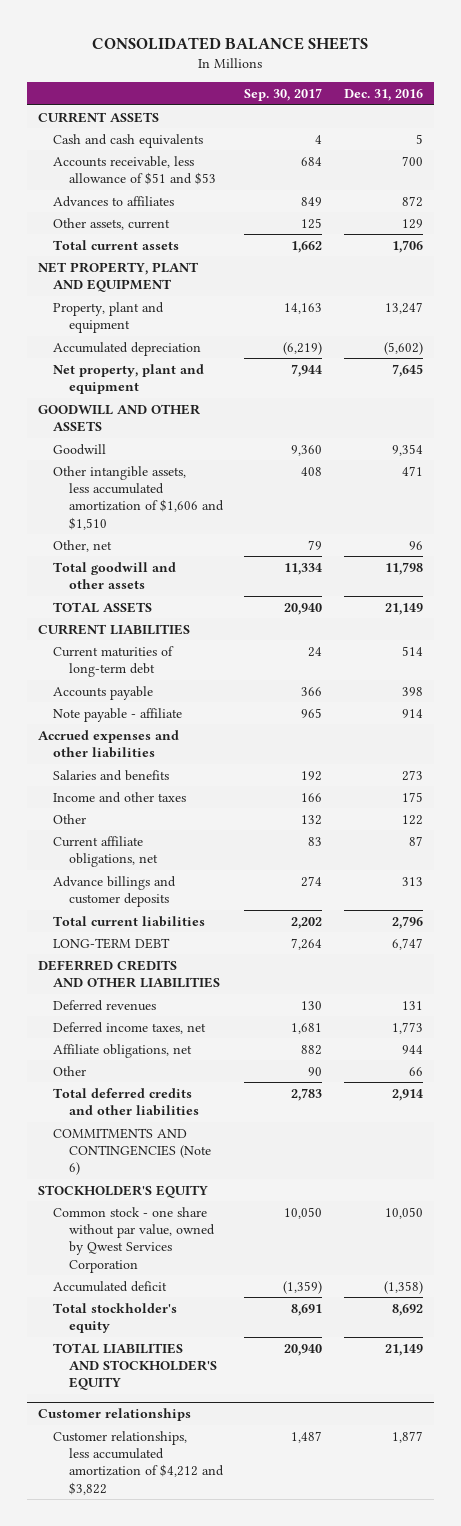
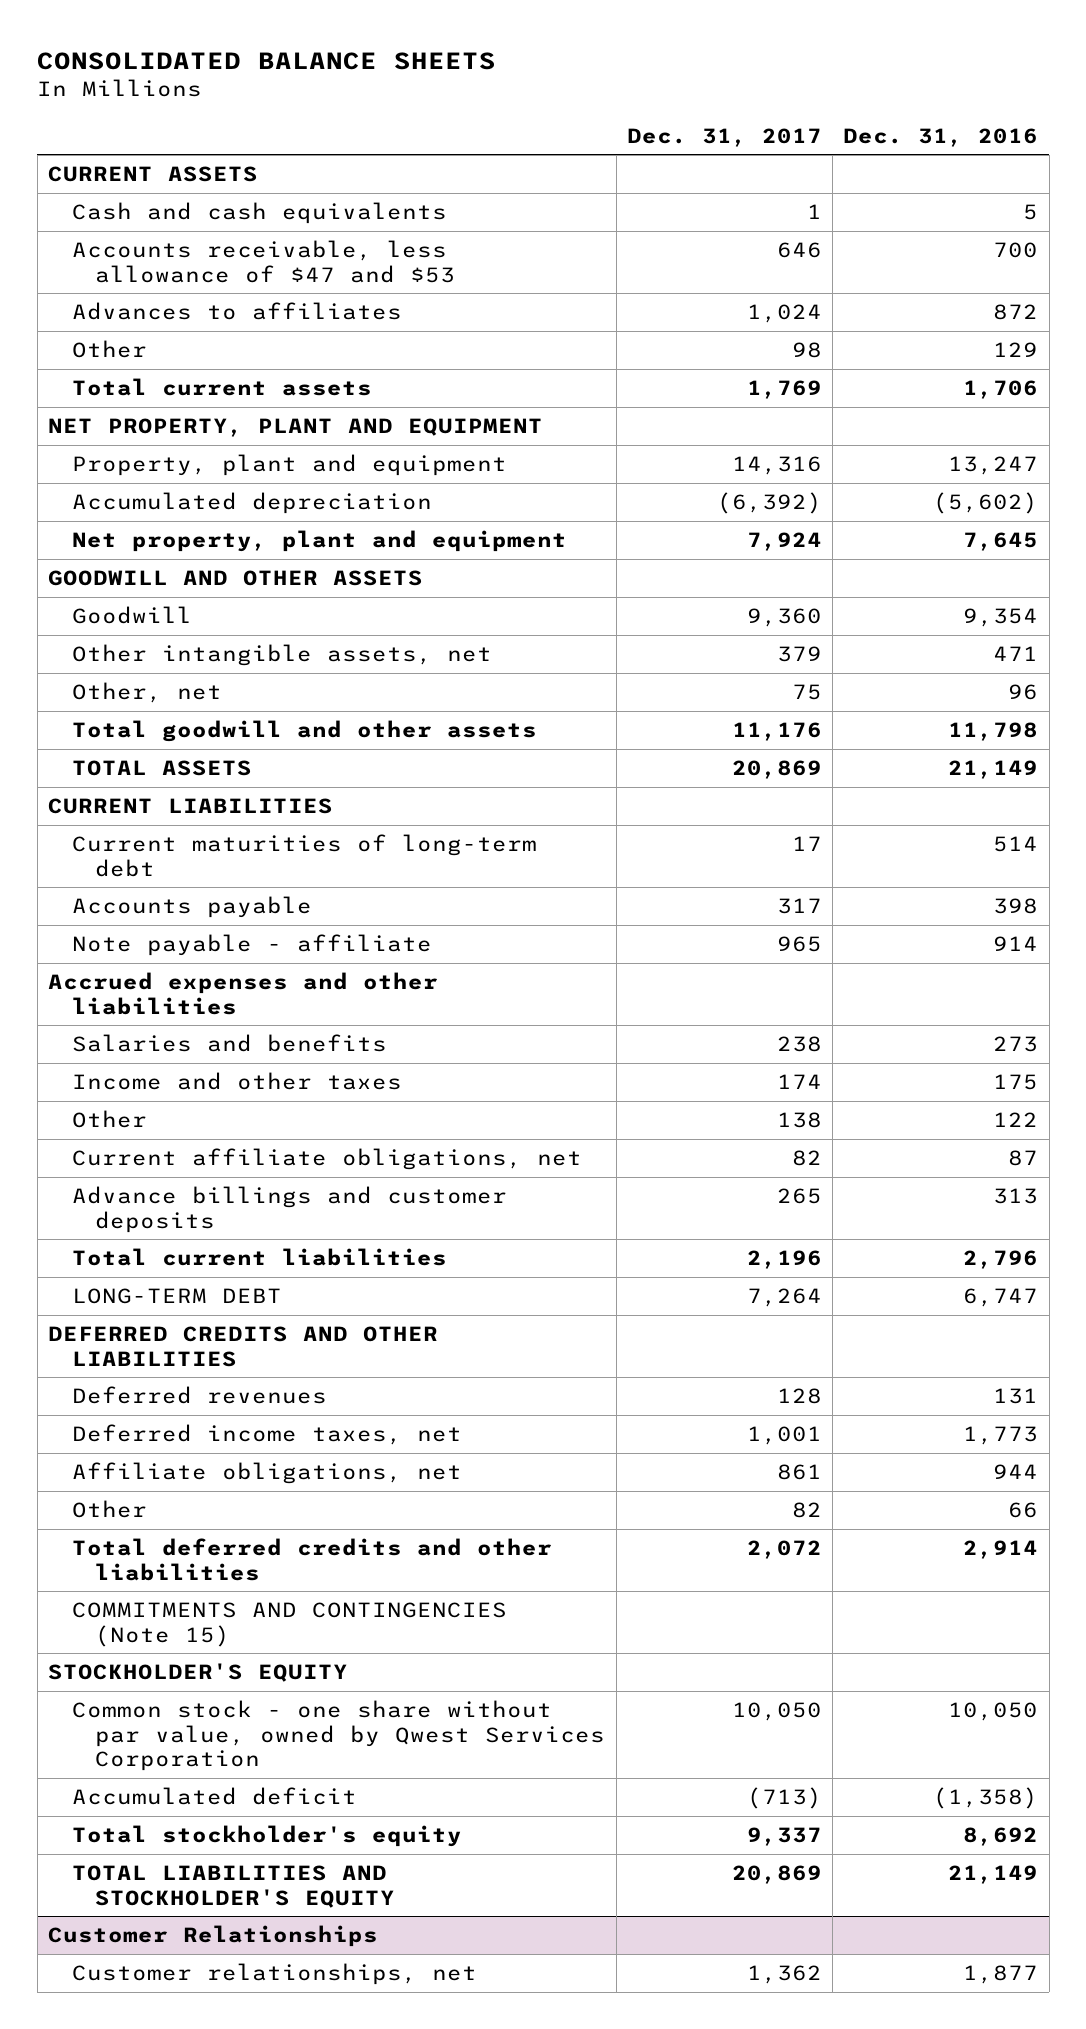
- | Sep. 30, 2017 | Dec. 31, 2016
+ | Dec. 31, 2017 | Dec. 31, 2016
- Accounts receivable, less allowance of $51 and $53 | 684 | 700
+ Accounts receivable, less allowance of $47 and $53 | 646 | 700
- Other assets, current | 125 | 129
+ Other | 98 | 129
- Other intangible assets, less accumulated amortization of $1,606 and $1,510 | 408 | 471
+ Other intangible assets, net | 379 | 471
- COMMITMENTS AND CONTINGENCIES (Note 6)
+ COMMITMENTS AND CONTINGENCIES (Note 15)
- Customer relationships
- Customer relationships, less accumulated amortization of $4,212 and $3,822 | 1,487 | 1,877
+ Customer Relationships
+ Customer relationships, net | 1,362 | 1,877

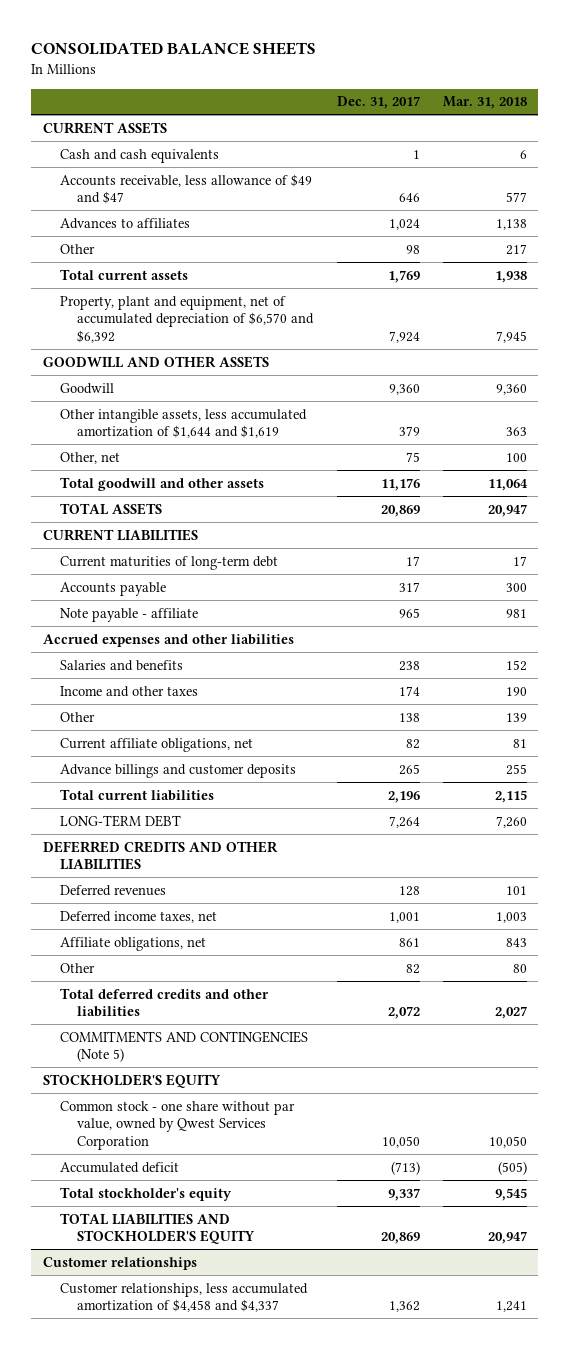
- | Dec. 31, 2017 | Dec. 31, 2016
+ | Dec. 31, 2017 | Mar. 31, 2018
- Accounts receivable, less allowance of $47 and $53 | 646 | 700
+ Accounts receivable, less allowance of $49 and $47 | 646 | 577
- NET PROPERTY, PLANT AND EQUIPMENT
- Property, plant and equipment | 14,316 | 13,247
- Accumulated depreciation | (6,392) | (5,602)
- Net property, plant and equipment | 7,924 | 7,645
+ Property, plant and equipment, net of accumulated depreciation of $6,570 and $6,392 | 7,924 | 7,945
- Other intangible assets, net | 379 | 471
+ Other intangible assets, less accumulated amortization of $1,644 and $1,619 | 379 | 363
- COMMITMENTS AND CONTINGENCIES (Note 15)
+ COMMITMENTS AND CONTINGENCIES (Note 5)
- Customer Relationships
- Customer relationships, net | 1,362 | 1,877
+ Customer relationships
+ Customer relationships, less accumulated amortization of $4,458 and $4,337 | 1,362 | 1,241

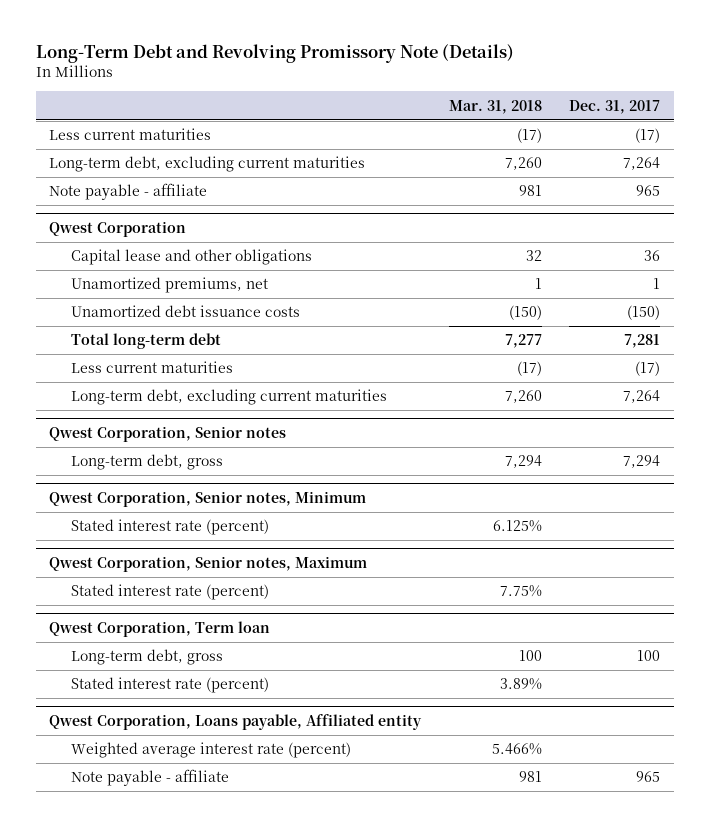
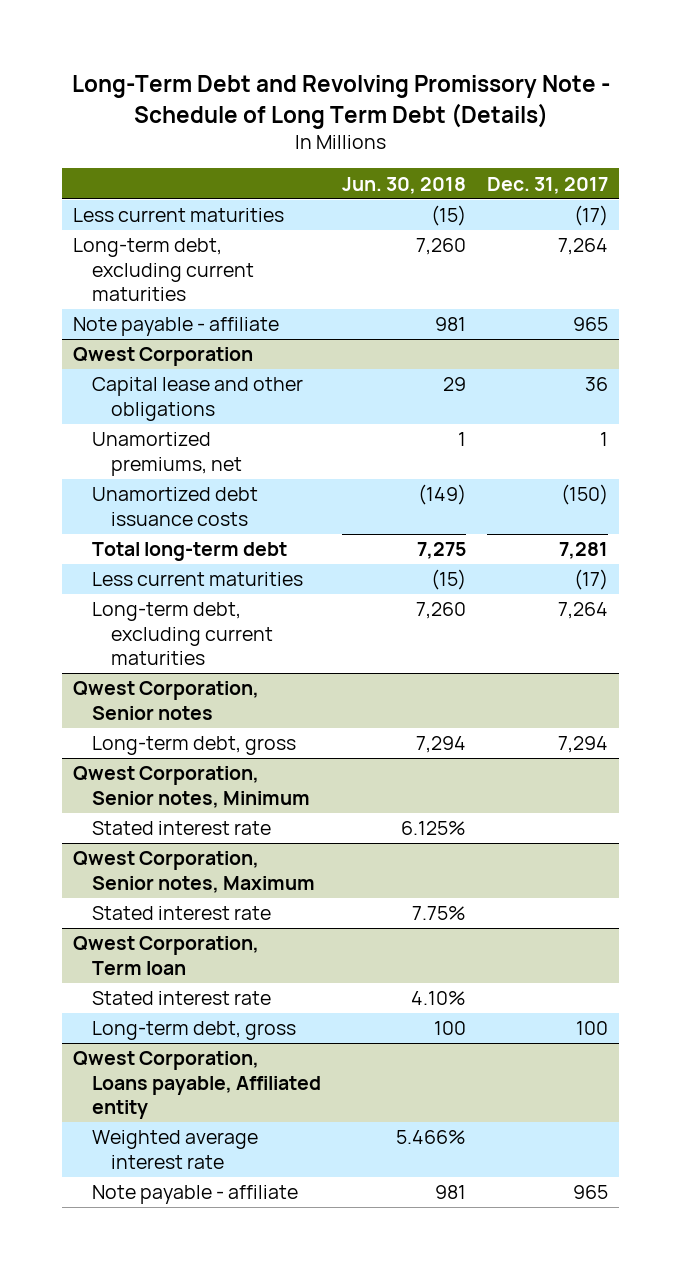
- Long-Term Debt and Revolving Promissory Note (Details)
+ Long-Term Debt and Revolving Promissory Note - Schedule of Long Term Debt (Details)
- | Mar. 31, 2018 | Dec. 31, 2017
+ | Jun. 30, 2018 | Dec. 31, 2017
@ Qwest Corporation, Senior notes, Minimum
- Stated interest rate (percent) | 6.125% |
+ Stated interest rate | 6.125% |
@ Qwest Corporation, Senior notes, Maximum
- Stated interest rate (percent) | 7.75% |
+ Stated interest rate | 7.75% |
@ Qwest Corporation, Term loan
+ Stated interest rate | 4.10% |
- Stated interest rate (percent) | 3.89% |
@ Qwest Corporation, Loans payable, Affiliated entity
- Weighted average interest rate (percent) | 5.466% |
+ Weighted average interest rate | 5.466% |

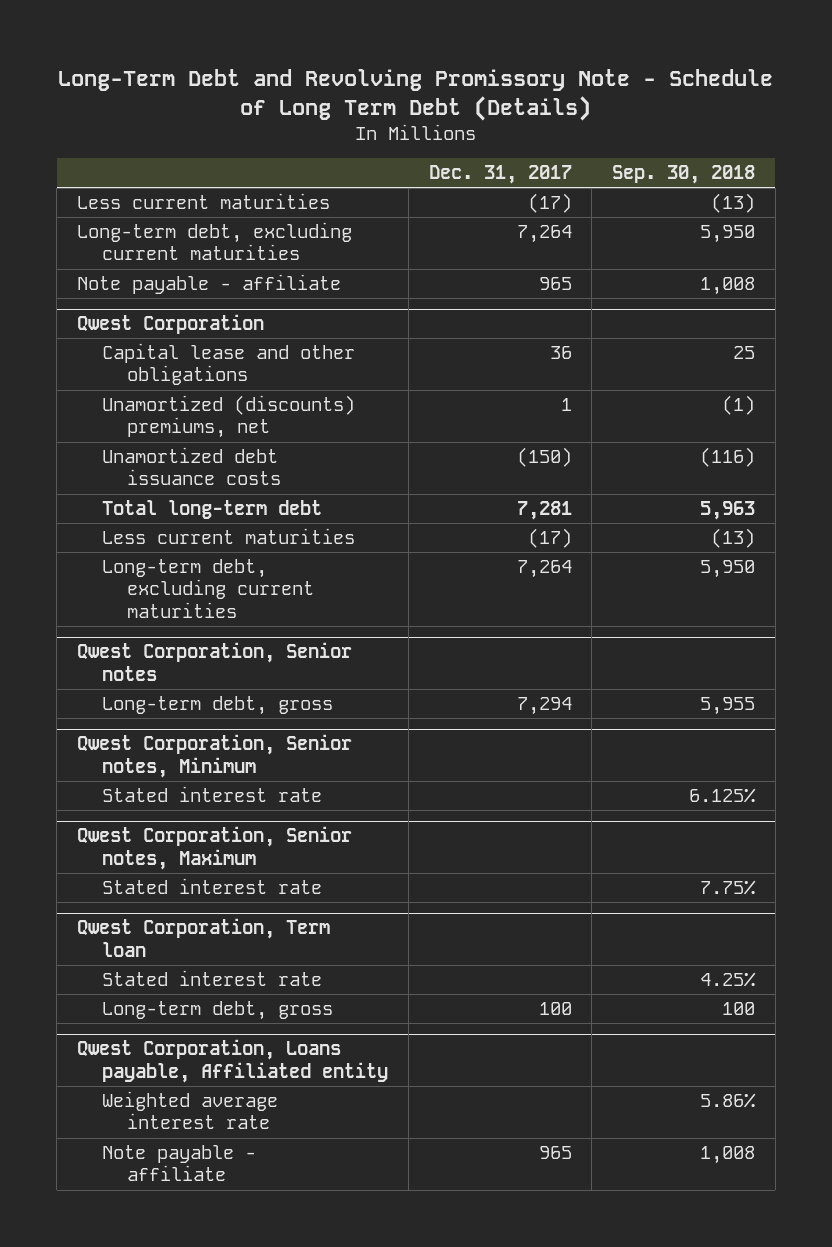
- | Jun. 30, 2018 | Dec. 31, 2017
+ | Dec. 31, 2017 | Sep. 30, 2018
@ Qwest Corporation
- Unamortized premiums, net | 1 | 1
+ Unamortized (discounts) premiums, net | 1 | (1)

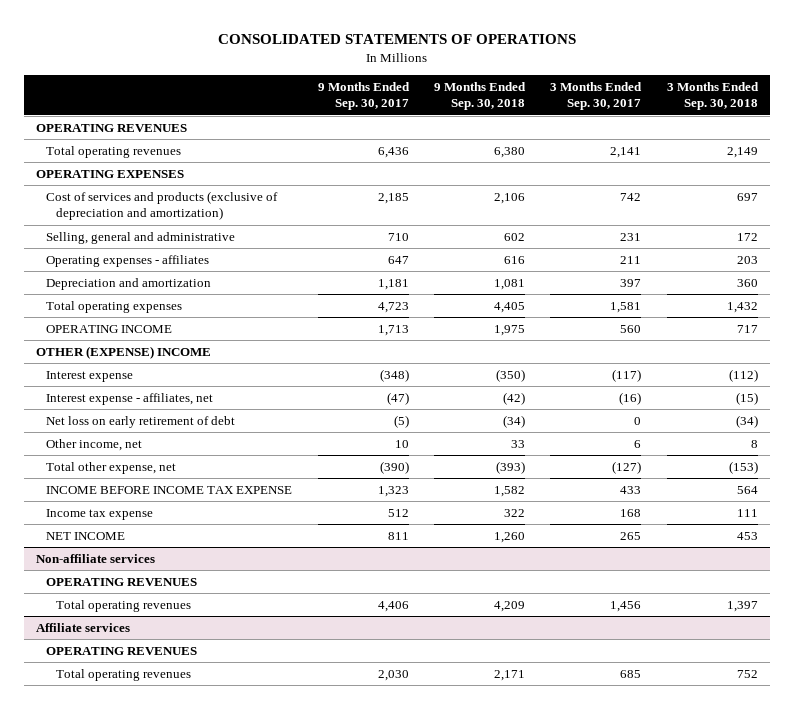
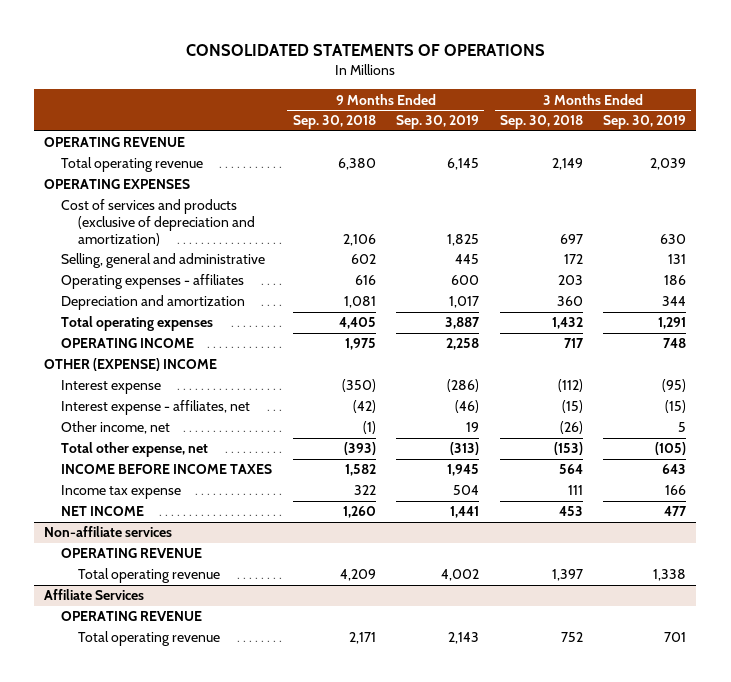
- | 9 Months Ended Sep. 30, 2017 | 9 Months Ended Sep. 30, 2018 | 3 Months Ended Sep. 30, 2017 | 3 Months Ended Sep. 30, 2018
+ | 9 Months Ended Sep. 30, 2018 | 9 Months Ended Sep. 30, 2019 | 3 Months Ended Sep. 30, 2018 | 3 Months Ended Sep. 30, 2019
- OPERATING REVENUES
- Total operating revenues | 6,436 | 6,380 | 2,141 | 2,149
+ OPERATING REVENUE
+ Total operating revenue | 6,380 | 6,145 | 2,149 | 2,039
- Net loss on early retirement of debt | (5) | (34) | 0 | (34)
- Other income, net | 10 | 33 | 6 | 8
+ Other income, net | (1) | 19 | (26) | 5
- INCOME BEFORE INCOME TAX EXPENSE | 1,323 | 1,582 | 433 | 564
+ INCOME BEFORE INCOME TAXES | 1,582 | 1,945 | 564 | 643
@ Non-affiliate services
- OPERATING REVENUES
- Total operating revenues | 4,406 | 4,209 | 1,456 | 1,397
- Affiliate services
- OPERATING REVENUES
- Total operating revenues | 2,030 | 2,171 | 685 | 752
@ Non-affiliate services
+ OPERATING REVENUE
+ Total operating revenue | 4,209 | 4,002 | 1,397 | 1,338
+ Affiliate Services
+ OPERATING REVENUE
+ Total operating revenue | 2,171 | 2,143 | 752 | 701

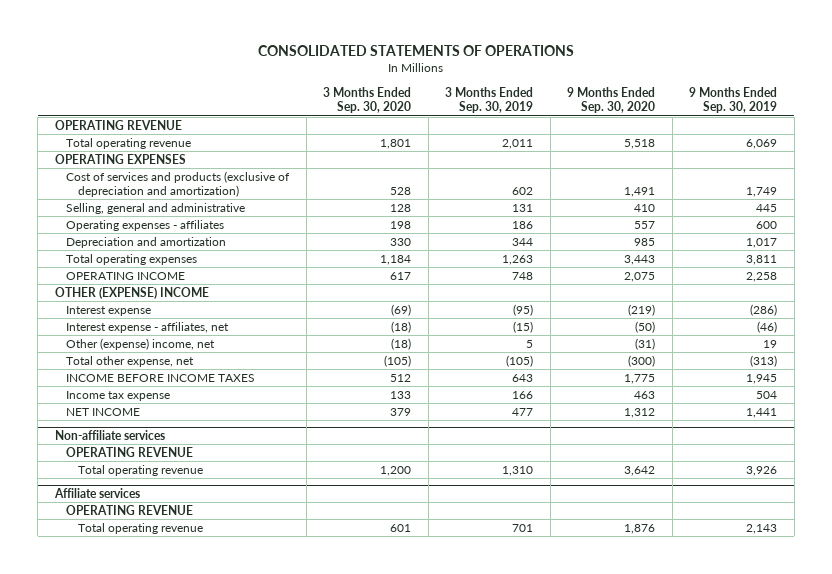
- | 9 Months Ended Sep. 30, 2018 | 9 Months Ended Sep. 30, 2019 | 3 Months Ended Sep. 30, 2018 | 3 Months Ended Sep. 30, 2019
+ | 3 Months Ended Sep. 30, 2020 | 3 Months Ended Sep. 30, 2019 | 9 Months Ended Sep. 30, 2020 | 9 Months Ended Sep. 30, 2019
- Total operating revenue | 6,380 | 6,145 | 2,149 | 2,039
+ Total operating revenue | 1,801 | 2,011 | 5,518 | 6,069
- Cost of services and products (exclusive of depreciation and amortization) | 2,106 | 1,825 | 697 | 630
+ Cost of services and products (exclusive of depreciation and amortization) | 528 | 602 | 1,491 | 1,749
- Total operating expenses | 4,405 | 3,887 | 1,432 | 1,291
+ Total operating expenses | 1,184 | 1,263 | 3,443 | 3,811
- Other income, net | (1) | 19 | (26) | 5
+ Other (expense) income, net | (18) | 5 | (31) | 19
@ Non-affiliate services
- Total operating revenue | 4,209 | 4,002 | 1,397 | 1,338
- Affiliate Services
@ Non-affiliate services
+ Total operating revenue | 1,200 | 1,310 | 3,642 | 3,926
+ Affiliate services

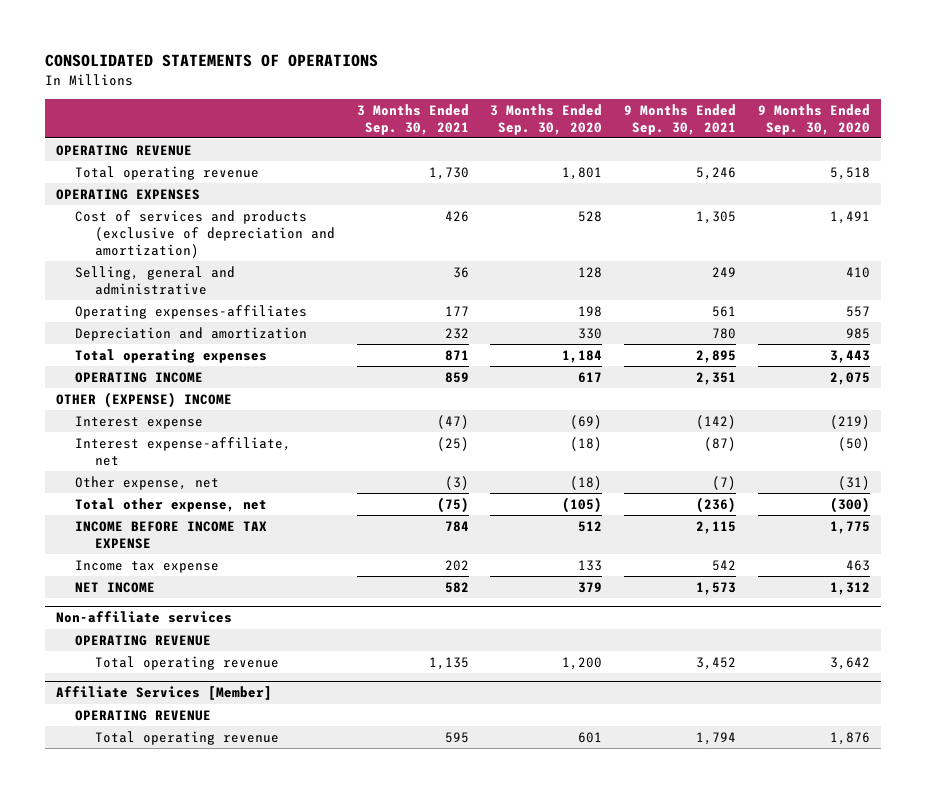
- | 3 Months Ended Sep. 30, 2020 | 3 Months Ended Sep. 30, 2019 | 9 Months Ended Sep. 30, 2020 | 9 Months Ended Sep. 30, 2019
+ | 3 Months Ended Sep. 30, 2021 | 3 Months Ended Sep. 30, 2020 | 9 Months Ended Sep. 30, 2021 | 9 Months Ended Sep. 30, 2020
- Operating expenses - affiliates | 198 | 186 | 557 | 600
+ Operating expenses-affiliates | 177 | 198 | 561 | 557
- Interest expense - affiliates, net | (18) | (15) | (50) | (46)
- Other (expense) income, net | (18) | 5 | (31) | 19
+ Interest expense-affiliate, net | (25) | (18) | (87) | (50)
+ Other expense, net | (3) | (18) | (7) | (31)
- INCOME BEFORE INCOME TAXES | 512 | 643 | 1,775 | 1,945
+ INCOME BEFORE INCOME TAX EXPENSE | 784 | 512 | 2,115 | 1,775
- Affiliate services
+ Affiliate Services [Member]

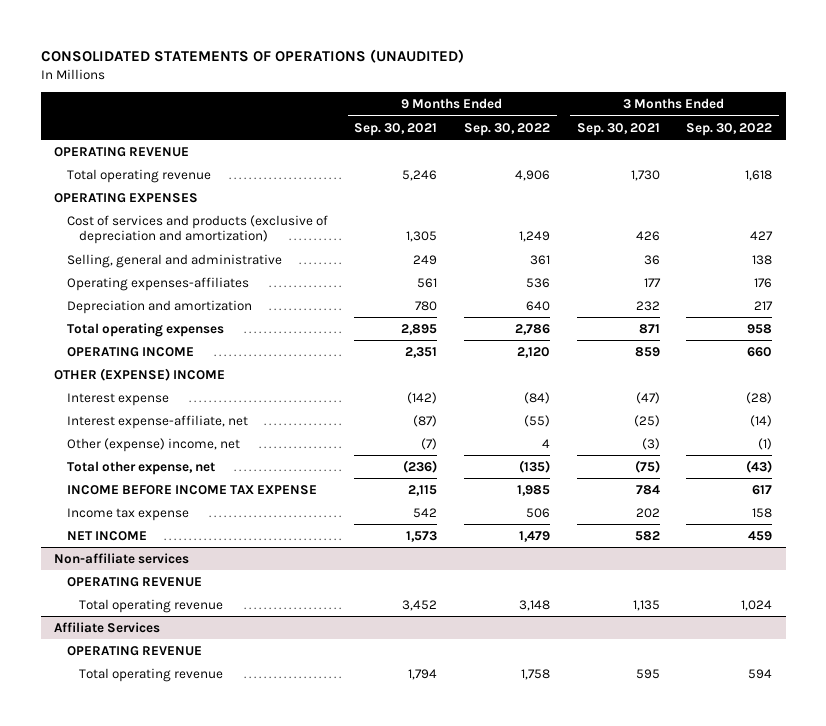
- CONSOLIDATED STATEMENTS OF OPERATIONS
+ CONSOLIDATED STATEMENTS OF OPERATIONS (UNAUDITED)
- | 3 Months Ended Sep. 30, 2021 | 3 Months Ended Sep. 30, 2020 | 9 Months Ended Sep. 30, 2021 | 9 Months Ended Sep. 30, 2020
+ | 9 Months Ended Sep. 30, 2021 | 9 Months Ended Sep. 30, 2022 | 3 Months Ended Sep. 30, 2021 | 3 Months Ended Sep. 30, 2022
- Other expense, net | (3) | (18) | (7) | (31)
+ Other (expense) income, net | (7) | 4 | (3) | (1)
- Affiliate Services [Member]
+ Affiliate Services

